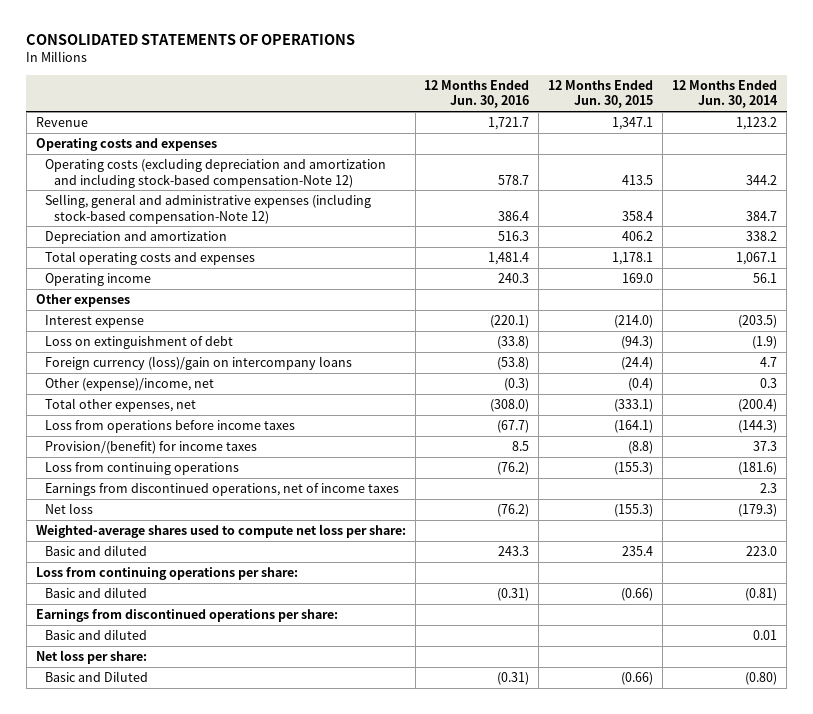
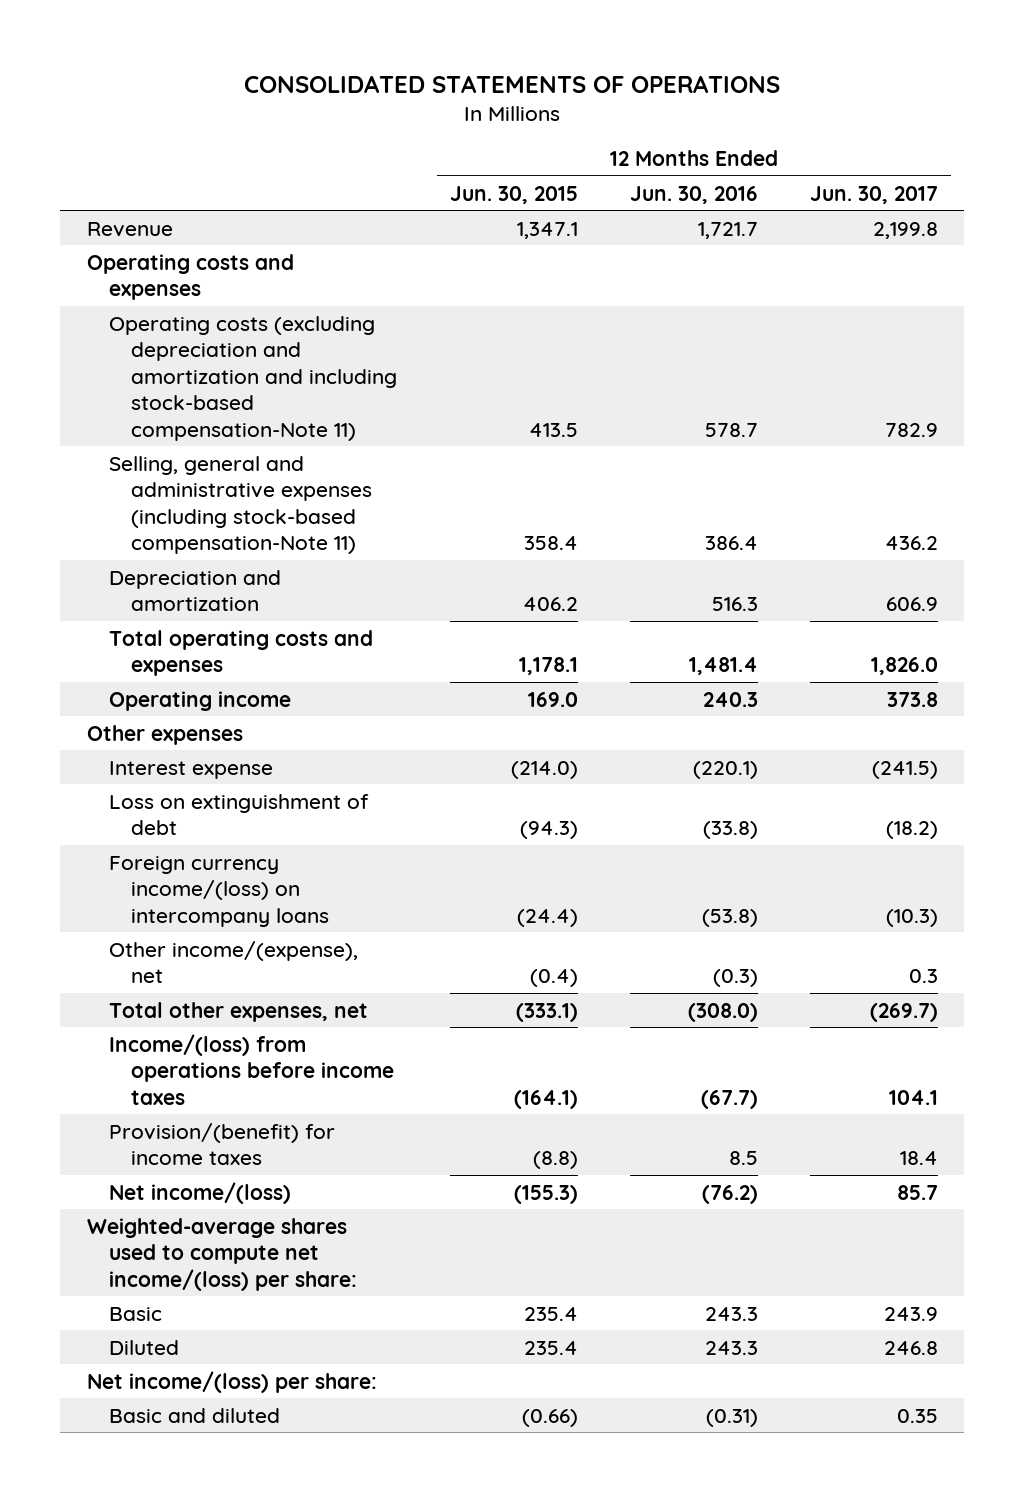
- | 12 Months Ended Jun. 30, 2016 | 12 Months Ended Jun. 30, 2015 | 12 Months Ended Jun. 30, 2014
+ | 12 Months Ended Jun. 30, 2015 | 12 Months Ended Jun. 30, 2016 | 12 Months Ended Jun. 30, 2017
- Operating costs (excluding depreciation and amortization and including stock-based compensation-Note 12) | 578.7 | 413.5 | 344.2
- Selling, general and administrative expenses (including stock-based compensation-Note 12) | 386.4 | 358.4 | 384.7
+ Operating costs (excluding depreciation and amortization and including stock-based compensation-Note 11) | 413.5 | 578.7 | 782.9
+ Selling, general and administrative expenses (including stock-based compensation-Note 11) | 358.4 | 386.4 | 436.2
- Foreign currency (loss)/gain on intercompany loans | (53.8) | (24.4) | 4.7
- Other (expense)/income, net | (0.3) | (0.4) | 0.3
+ Foreign currency income/(loss) on intercompany loans | (24.4) | (53.8) | (10.3)
+ Other income/(expense), net | (0.4) | (0.3) | 0.3
- Loss from operations before income taxes | (67.7) | (164.1) | (144.3)
+ Income/(loss) from operations before income taxes | (164.1) | (67.7) | 104.1
- Loss from continuing operations | (76.2) | (155.3) | (181.6)
- Earnings from discontinued operations, net of income taxes | | | 2.3
- Net loss | (76.2) | (155.3) | (179.3)
- Weighted-average shares used to compute net loss per share:
- Basic and diluted | 243.3 | 235.4 | 223.0
- Loss from continuing operations per share:
+ Net income/(loss) | (155.3) | (76.2) | 85.7
+ Weighted-average shares used to compute net income/(loss) per share:
+ Basic | 235.4 | 243.3 | 243.9
+ Diluted | 235.4 | 243.3 | 246.8
+ Net income/(loss) per share:
- Earnings from discontinued operations per share:
- Basic and diluted | | | 0.01
- Net loss per share:
- Basic and Diluted | (0.31) | (0.66) | (0.80)

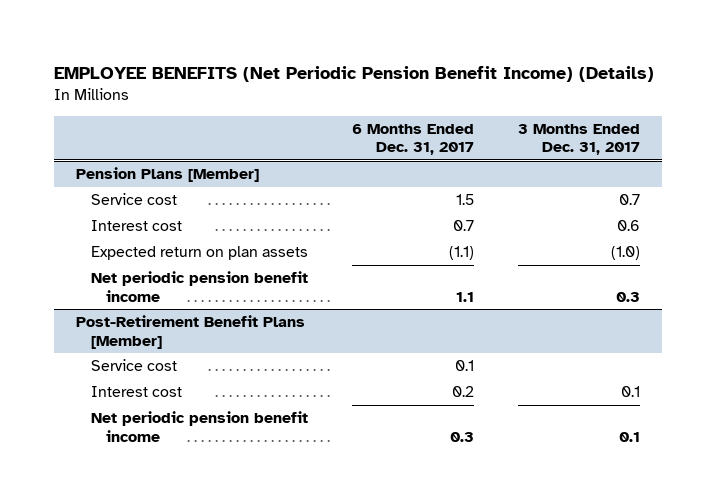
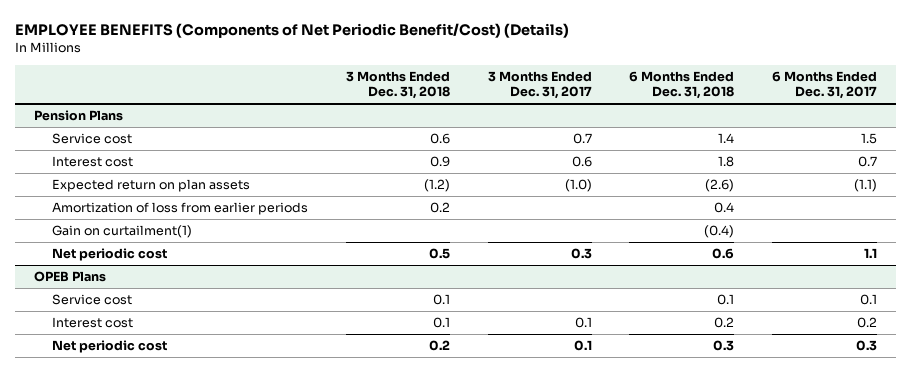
- EMPLOYEE BENEFITS (Net Periodic Pension Benefit Income) (Details)
+ EMPLOYEE BENEFITS (Components of Net Periodic Benefit/Cost) (Details)
- | 6 Months Ended Dec. 31, 2017 | 3 Months Ended Dec. 31, 2017
+ | 3 Months Ended Dec. 31, 2018 | 3 Months Ended Dec. 31, 2017 | 6 Months Ended Dec. 31, 2018 | 6 Months Ended Dec. 31, 2017
- Pension Plans [Member]
+ Pension Plans
- Net periodic pension benefit income | 1.1 | 0.3
- Post-Retirement Benefit Plans [Member]
+ Amortization of loss from earlier periods | 0.2 | | 0.4 |
+ Gain on curtailment(1) | | | (0.4) |
+ Net periodic cost | 0.5 | 0.3 | 0.6 | 1.1
+ OPEB Plans
- Net periodic pension benefit income | 0.3 | 0.1
+ Net periodic cost | 0.2 | 0.1 | 0.3 | 0.3

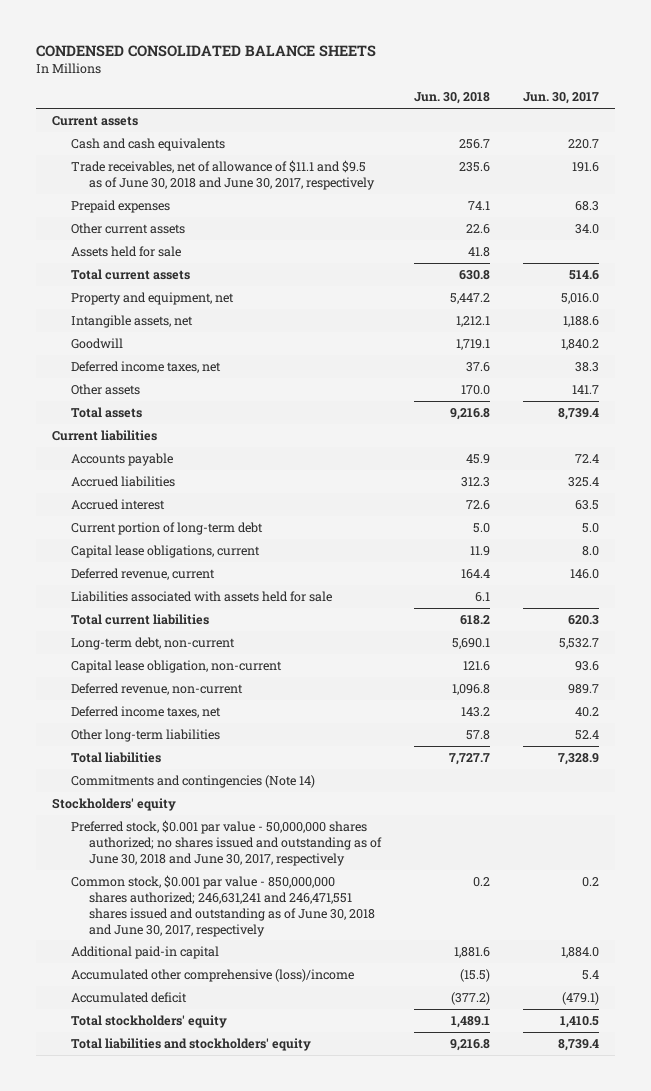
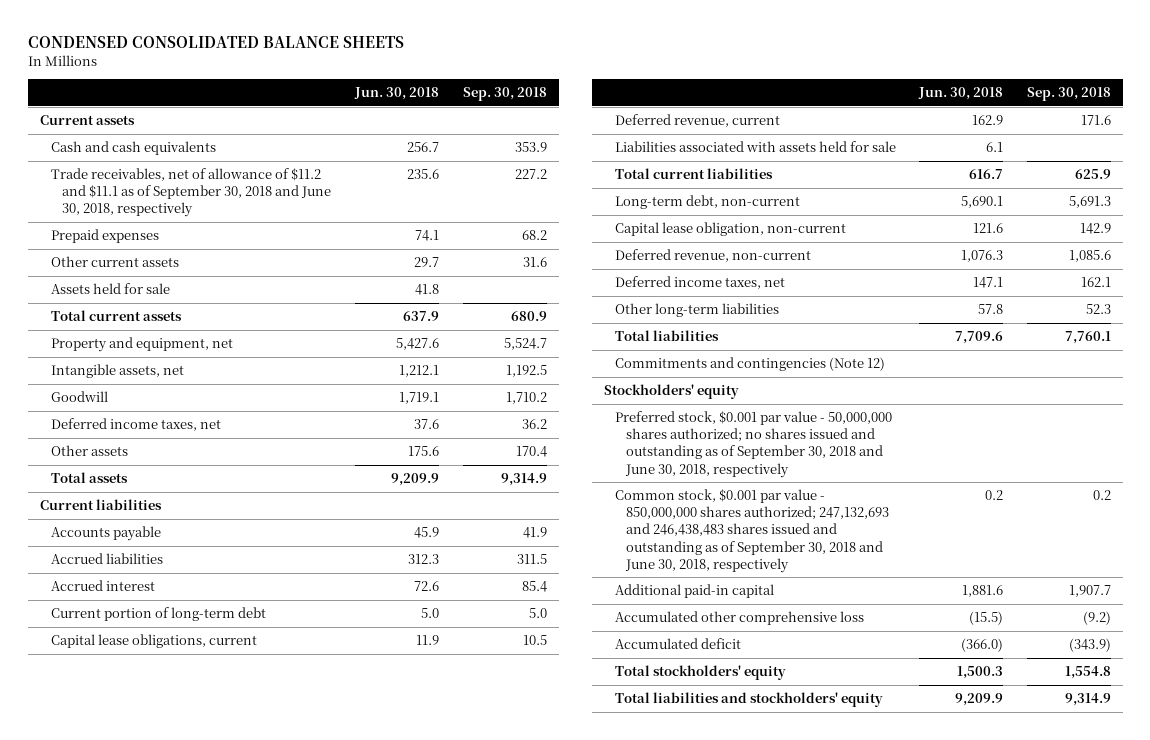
- | Jun. 30, 2018 | Jun. 30, 2017
+ | Jun. 30, 2018 | Sep. 30, 2018
- Trade receivables, net of allowance of $11.1 and $9.5 as of June 30, 2018 and June 30, 2017, respectively | 235.6 | 191.6
+ Trade receivables, net of allowance of $11.2 and $11.1 as of September 30, 2018 and June 30, 2018, respectively | 235.6 | 227.2
- Other current assets | 22.6 | 34.0
+ Other current assets | 29.7 | 31.6
- Total current assets | 630.8 | 514.6
- Property and equipment, net | 5,447.2 | 5,016.0
+ Total current assets | 637.9 | 680.9
+ Property and equipment, net | 5,427.6 | 5,524.7
- Other assets | 170.0 | 141.7
- Total assets | 9,216.8 | 8,739.4
+ Other assets | 175.6 | 170.4
+ Total assets | 9,209.9 | 9,314.9
- Deferred revenue, current | 164.4 | 146.0
+ Deferred revenue, current | 162.9 | 171.6
- Total current liabilities | 618.2 | 620.3
+ Total current liabilities | 616.7 | 625.9
- Deferred revenue, non-current | 1,096.8 | 989.7
- Deferred income taxes, net | 143.2 | 40.2
+ Deferred revenue, non-current | 1,076.3 | 1,085.6
+ Deferred income taxes, net | 147.1 | 162.1
- Total liabilities | 7,727.7 | 7,328.9
- Commitments and contingencies (Note 14)
+ Total liabilities | 7,709.6 | 7,760.1
+ Commitments and contingencies (Note 12)
- Preferred stock, $0.001 par value - 50,000,000 shares authorized; no shares issued and outstanding as of June 30, 2018 and June 30, 2017, respectively
- Common stock, $0.001 par value - 850,000,000 shares authorized; 246,631,241 and 246,471,551 shares issued and outstanding as of June 30, 2018 and June 30, 2017, respectively | 0.2 | 0.2
+ Preferred stock, $0.001 par value - 50,000,000 shares authorized; no shares issued and outstanding as of September 30, 2018 and June 30, 2018, respectively
+ Common stock, $0.001 par value - 850,000,000 shares authorized; 247,132,693 and 246,438,483 shares issued and outstanding as of September 30, 2018 and June 30, 2018, respectively | 0.2 | 0.2
- Accumulated other comprehensive (loss)/income | (15.5) | 5.4
- Accumulated deficit | (377.2) | (479.1)
- Total stockholders' equity | 1,489.1 | 1,410.5
- Total liabilities and stockholders' equity | 9,216.8 | 8,739.4
+ Accumulated other comprehensive loss | (15.5) | (9.2)
+ Accumulated deficit | (366.0) | (343.9)
+ Total stockholders' equity | 1,500.3 | 1,554.8
+ Total liabilities and stockholders' equity | 9,209.9 | 9,314.9

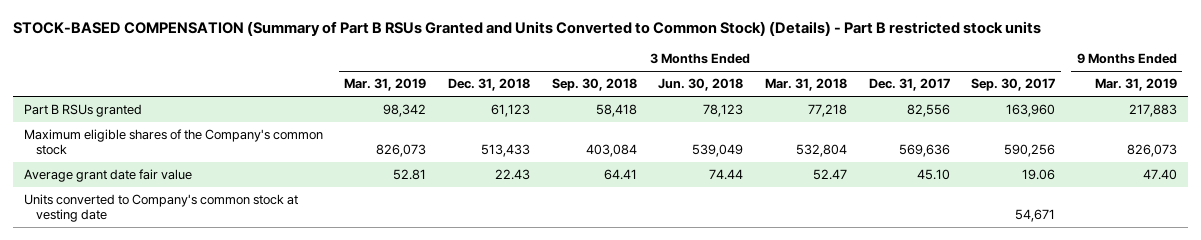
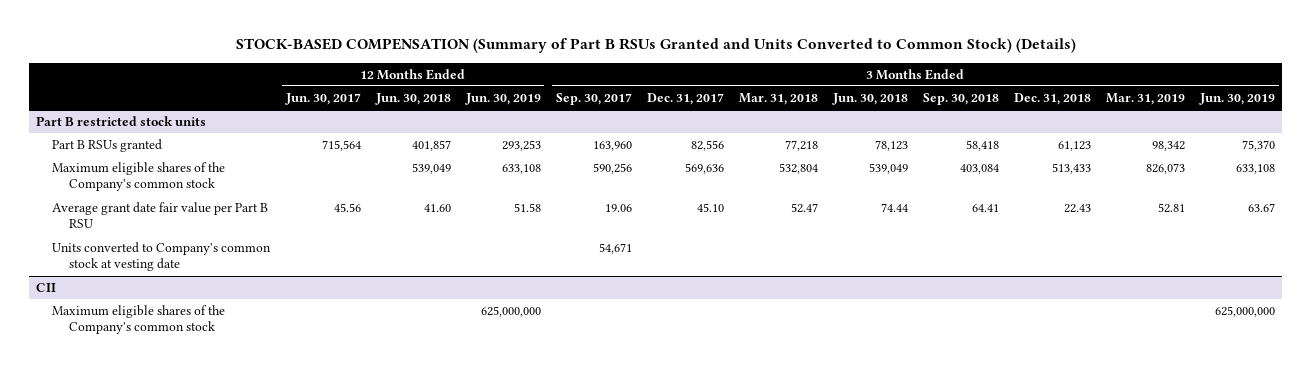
- STOCK-BASED COMPENSATION (Summary of Part B RSUs Granted and Units Converted to Common Stock) (Details) - Part B restricted stock units
+ STOCK-BASED COMPENSATION (Summary of Part B RSUs Granted and Units Converted to Common Stock) (Details)
- | 3 Months Ended Mar. 31, 2019 | 3 Months Ended Dec. 31, 2018 | 3 Months Ended Sep. 30, 2018 | 3 Months Ended Jun. 30, 2018 | 3 Months Ended Mar. 31, 2018 | 3 Months Ended Dec. 31, 2017 | 3 Months Ended Sep. 30, 2017 | 9 Months Ended Mar. 31, 2019
+ | 12 Months Ended Jun. 30, 2017 | 12 Months Ended Jun. 30, 2018 | 12 Months Ended Jun. 30, 2019 | 3 Months Ended Sep. 30, 2017 | 3 Months Ended Dec. 31, 2017 | 3 Months Ended Mar. 31, 2018 | 3 Months Ended Jun. 30, 2018 | 3 Months Ended Sep. 30, 2018 | 3 Months Ended Dec. 31, 2018 | 3 Months Ended Mar. 31, 2019 | 3 Months Ended Jun. 30, 2019
+ Part B restricted stock units
- Average grant date fair value | 52.81 | 22.43 | 64.41 | 74.44 | 52.47 | 45.10 | 19.06 | 47.40
+ Average grant date fair value per Part B RSU | 45.56 | 41.60 | 51.58 | 19.06 | 45.10 | 52.47 | 74.44 | 64.41 | 22.43 | 52.81 | 63.67
+ CII
+ Maximum eligible shares of the Company's common stock | | | 625,000,000 | | | | | | | | 625,000,000

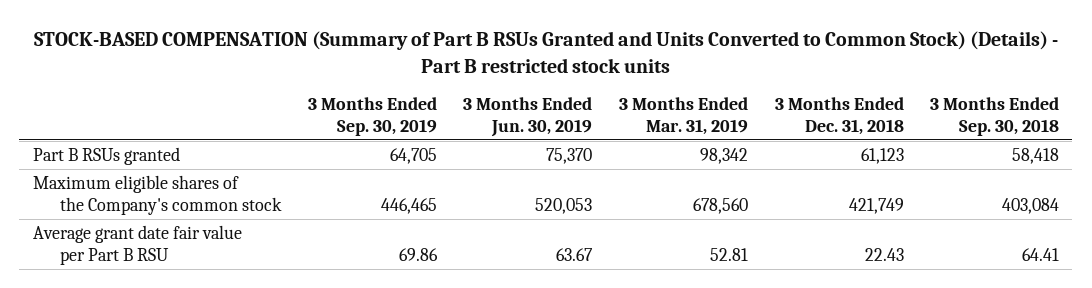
- STOCK-BASED COMPENSATION (Summary of Part B RSUs Granted and Units Converted to Common Stock) (Details)
+ STOCK-BASED COMPENSATION (Summary of Part B RSUs Granted and Units Converted to Common Stock) (Details) - Part B restricted stock units
- | 12 Months Ended Jun. 30, 2017 | 12 Months Ended Jun. 30, 2018 | 12 Months Ended Jun. 30, 2019 | 3 Months Ended Sep. 30, 2017 | 3 Months Ended Dec. 31, 2017 | 3 Months Ended Mar. 31, 2018 | 3 Months Ended Jun. 30, 2018 | 3 Months Ended Sep. 30, 2018 | 3 Months Ended Dec. 31, 2018 | 3 Months Ended Mar. 31, 2019 | 3 Months Ended Jun. 30, 2019
+ | 3 Months Ended Sep. 30, 2019 | 3 Months Ended Jun. 30, 2019 | 3 Months Ended Mar. 31, 2019 | 3 Months Ended Dec. 31, 2018 | 3 Months Ended Sep. 30, 2018
- Part B restricted stock units
- Maximum eligible shares of the Company's common stock | | 539,049 | 633,108 | 590,256 | 569,636 | 532,804 | 539,049 | 403,084 | 513,433 | 826,073 | 633,108
+ Maximum eligible shares of the Company's common stock | 446,465 | 520,053 | 678,560 | 421,749 | 403,084
- Units converted to Company's common stock at vesting date | | | | 54,671 | | | | | | |
- CII
- Maximum eligible shares of the Company's common stock | | | 625,000,000 | | | | | | | | 625,000,000

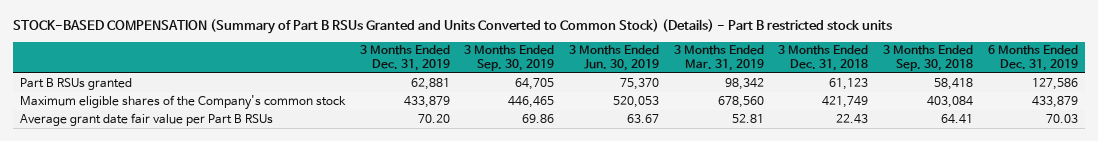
- | 3 Months Ended Sep. 30, 2019 | 3 Months Ended Jun. 30, 2019 | 3 Months Ended Mar. 31, 2019 | 3 Months Ended Dec. 31, 2018 | 3 Months Ended Sep. 30, 2018
+ | 3 Months Ended Dec. 31, 2019 | 3 Months Ended Sep. 30, 2019 | 3 Months Ended Jun. 30, 2019 | 3 Months Ended Mar. 31, 2019 | 3 Months Ended Dec. 31, 2018 | 3 Months Ended Sep. 30, 2018 | 6 Months Ended Dec. 31, 2019
- Average grant date fair value per Part B RSU | 69.86 | 63.67 | 52.81 | 22.43 | 64.41
+ Average grant date fair value per Part B RSUs | 70.20 | 69.86 | 63.67 | 52.81 | 22.43 | 64.41 | 70.03

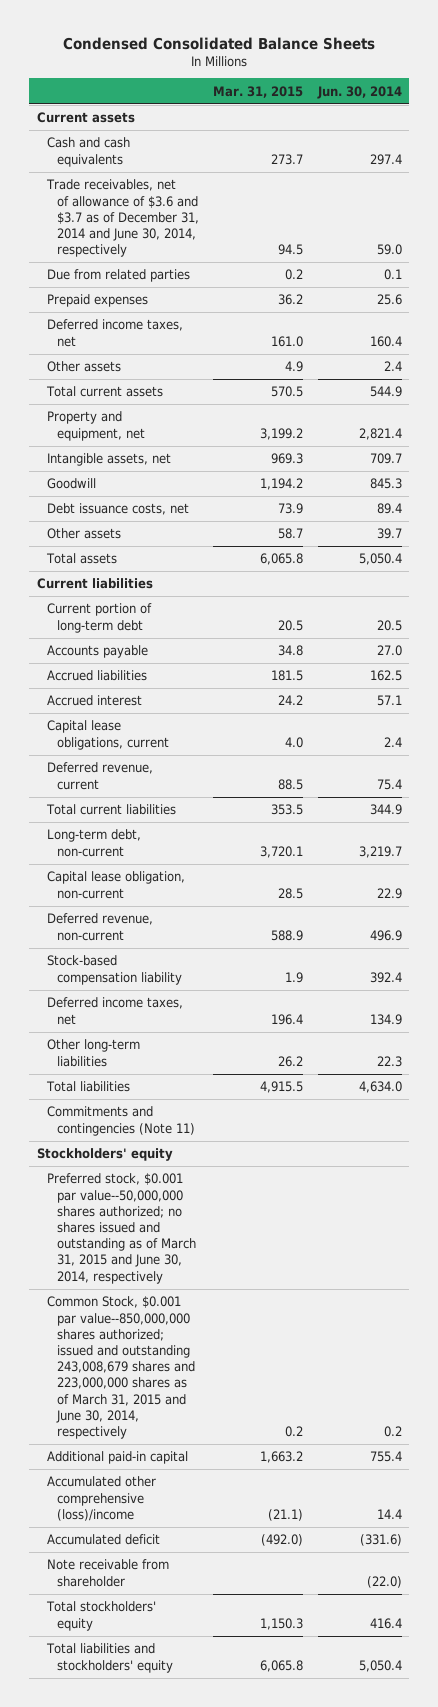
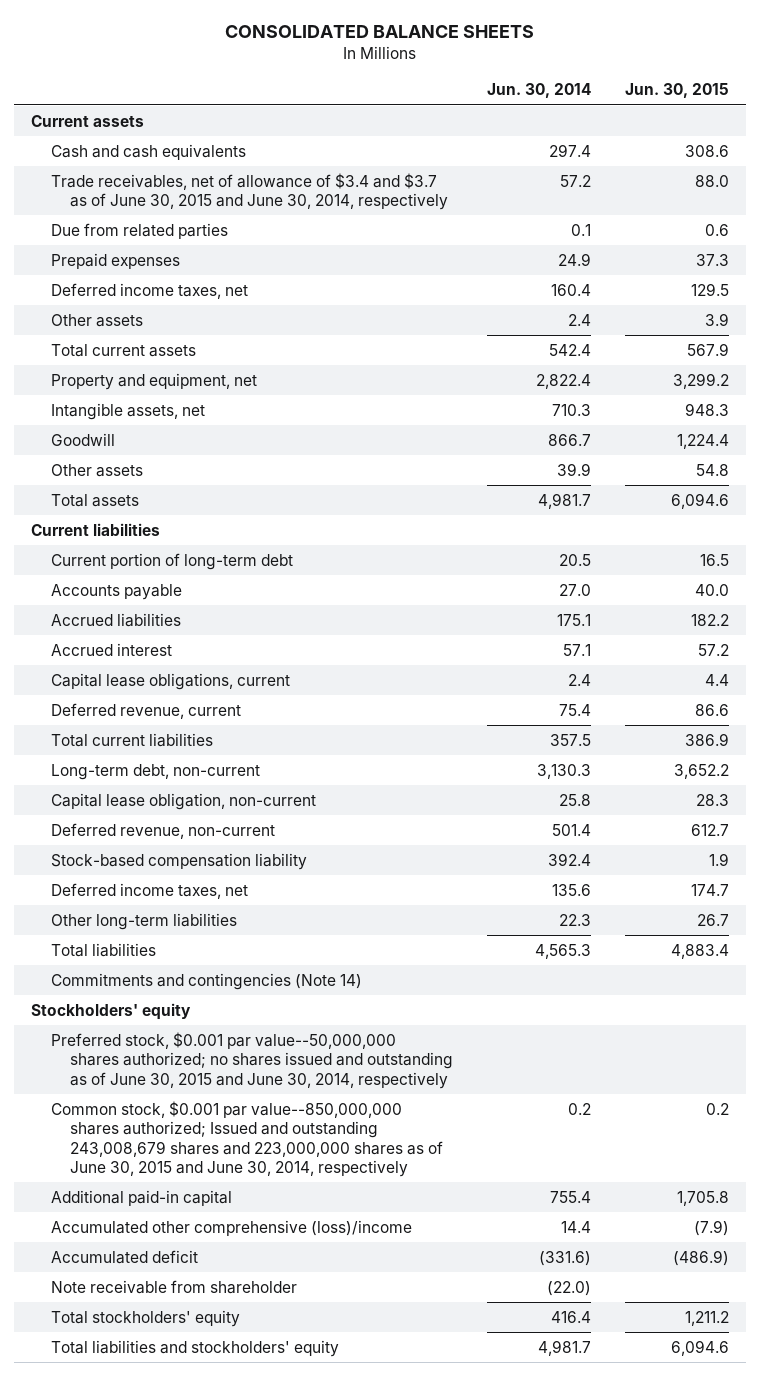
- Condensed Consolidated Balance Sheets
+ CONSOLIDATED BALANCE SHEETS
- | Mar. 31, 2015 | Jun. 30, 2014
+ | Jun. 30, 2014 | Jun. 30, 2015
- Trade receivables, net of allowance of $3.6 and $3.7 as of December 31, 2014 and June 30, 2014, respectively | 94.5 | 59.0
+ Trade receivables, net of allowance of $3.4 and $3.7 as of June 30, 2015 and June 30, 2014, respectively | 57.2 | 88.0
- Prepaid expenses | 36.2 | 25.6
+ Prepaid expenses | 24.9 | 37.3
- Total current assets | 570.5 | 544.9
- Property and equipment, net | 3,199.2 | 2,821.4
- Intangible assets, net | 969.3 | 709.7
- Goodwill | 1,194.2 | 845.3
- Debt issuance costs, net | 73.9 | 89.4
- Other assets | 58.7 | 39.7
- Total assets | 6,065.8 | 5,050.4
+ Total current assets | 542.4 | 567.9
+ Property and equipment, net | 2,822.4 | 3,299.2
+ Intangible assets, net | 710.3 | 948.3
+ Goodwill | 866.7 | 1,224.4
+ Other assets | 39.9 | 54.8
+ Total assets | 4,981.7 | 6,094.6
- Accrued liabilities | 181.5 | 162.5
+ Accrued liabilities | 175.1 | 182.2
- Total current liabilities | 353.5 | 344.9
- Long-term debt, non-current | 3,720.1 | 3,219.7
- Capital lease obligation, non-current | 28.5 | 22.9
- Deferred revenue, non-current | 588.9 | 496.9
+ Total current liabilities | 357.5 | 386.9
+ Long-term debt, non-current | 3,130.3 | 3,652.2
+ Capital lease obligation, non-current | 25.8 | 28.3
+ Deferred revenue, non-current | 501.4 | 612.7
- Deferred income taxes, net | 196.4 | 134.9
+ Deferred income taxes, net | 135.6 | 174.7
- Total liabilities | 4,915.5 | 4,634.0
- Commitments and contingencies (Note 11)
+ Total liabilities | 4,565.3 | 4,883.4
+ Commitments and contingencies (Note 14)
- Preferred stock, $0.001 par value--50,000,000 shares authorized; no shares issued and outstanding as of March 31, 2015 and June 30, 2014, respectively
- Common Stock, $0.001 par value--850,000,000 shares authorized; issued and outstanding 243,008,679 shares and 223,000,000 shares as of March 31, 2015 and June 30, 2014, respectively | 0.2 | 0.2
+ Preferred stock, $0.001 par value--50,000,000 shares authorized; no shares issued and outstanding as of June 30, 2015 and June 30, 2014, respectively
+ Common stock, $0.001 par value--850,000,000 shares authorized; Issued and outstanding 243,008,679 shares and 223,000,000 shares as of June 30, 2015 and June 30, 2014, respectively | 0.2 | 0.2
- Total liabilities and stockholders' equity | 6,065.8 | 5,050.4
+ Total liabilities and stockholders' equity | 4,981.7 | 6,094.6

